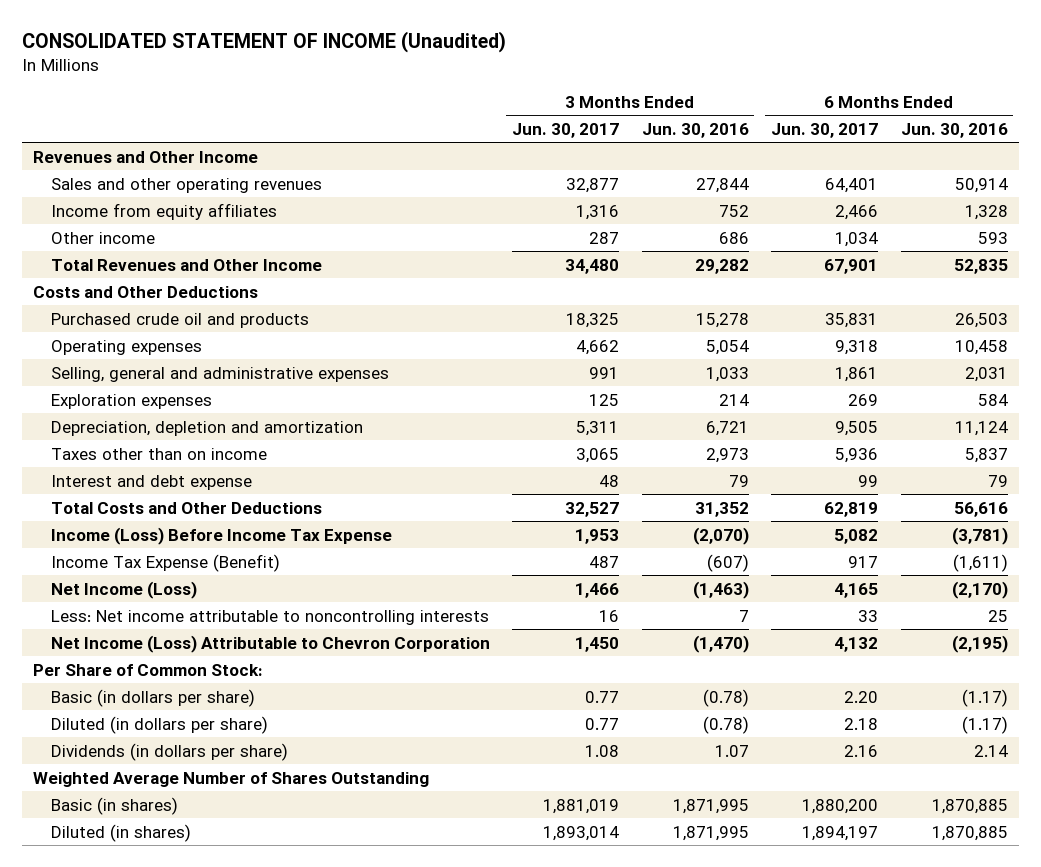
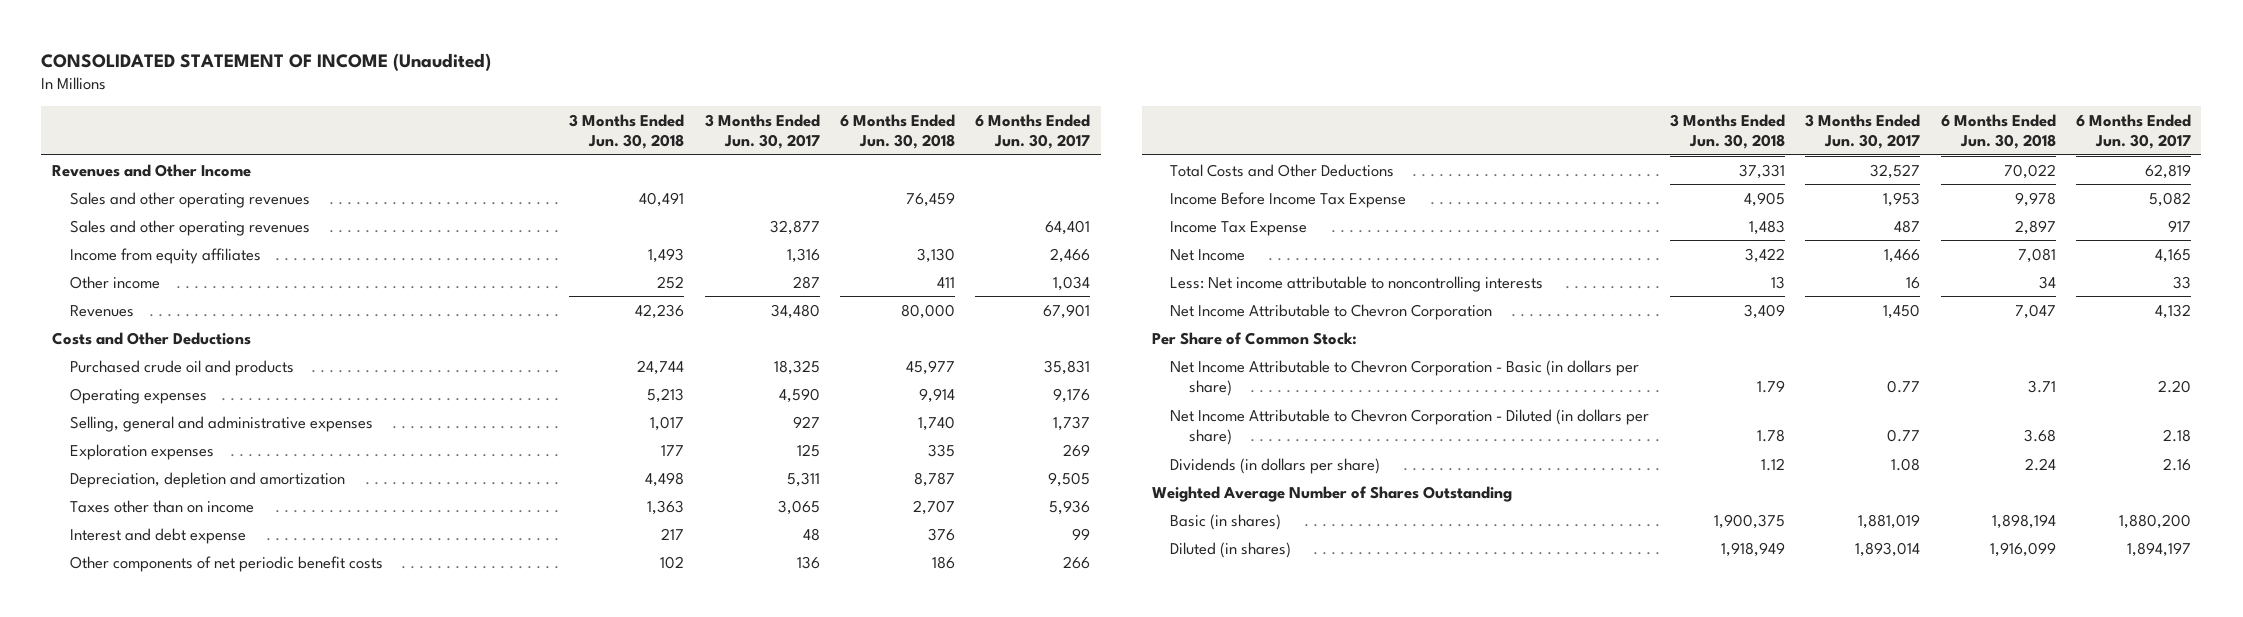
- | 3 Months Ended Jun. 30, 2017 | 3 Months Ended Jun. 30, 2016 | 6 Months Ended Jun. 30, 2017 | 6 Months Ended Jun. 30, 2016
+ | 3 Months Ended Jun. 30, 2018 | 3 Months Ended Jun. 30, 2017 | 6 Months Ended Jun. 30, 2018 | 6 Months Ended Jun. 30, 2017
+ Sales and other operating revenues | 40,491 | | 76,459 |
- Total Revenues and Other Income | 34,480 | 29,282 | 67,901 | 52,835
+ Revenues | 42,236 | 34,480 | 80,000 | 67,901
- Operating expenses | 4,662 | 5,054 | 9,318 | 10,458
- Selling, general and administrative expenses | 991 | 1,033 | 1,861 | 2,031
+ Operating expenses | 5,213 | 4,590 | 9,914 | 9,176
+ Selling, general and administrative expenses | 1,017 | 927 | 1,740 | 1,737
+ Other components of net periodic benefit costs | 102 | 136 | 186 | 266
- Income (Loss) Before Income Tax Expense | 1,953 | (2,070) | 5,082 | (3,781)
- Income Tax Expense (Benefit) | 487 | (607) | 917 | (1,611)
- Net Income (Loss) | 1,466 | (1,463) | 4,165 | (2,170)
+ Income Before Income Tax Expense | 4,905 | 1,953 | 9,978 | 5,082
+ Income Tax Expense | 1,483 | 487 | 2,897 | 917
+ Net Income | 3,422 | 1,466 | 7,081 | 4,165
- Net Income (Loss) Attributable to Chevron Corporation | 1,450 | (1,470) | 4,132 | (2,195)
+ Net Income Attributable to Chevron Corporation | 3,409 | 1,450 | 7,047 | 4,132
- Basic (in dollars per share) | 0.77 | (0.78) | 2.20 | (1.17)
- Diluted (in dollars per share) | 0.77 | (0.78) | 2.18 | (1.17)
+ Net Income Attributable to Chevron Corporation - Basic (in dollars per share) | 1.79 | 0.77 | 3.71 | 2.20
+ Net Income Attributable to Chevron Corporation - Diluted (in dollars per share) | 1.78 | 0.77 | 3.68 | 2.18

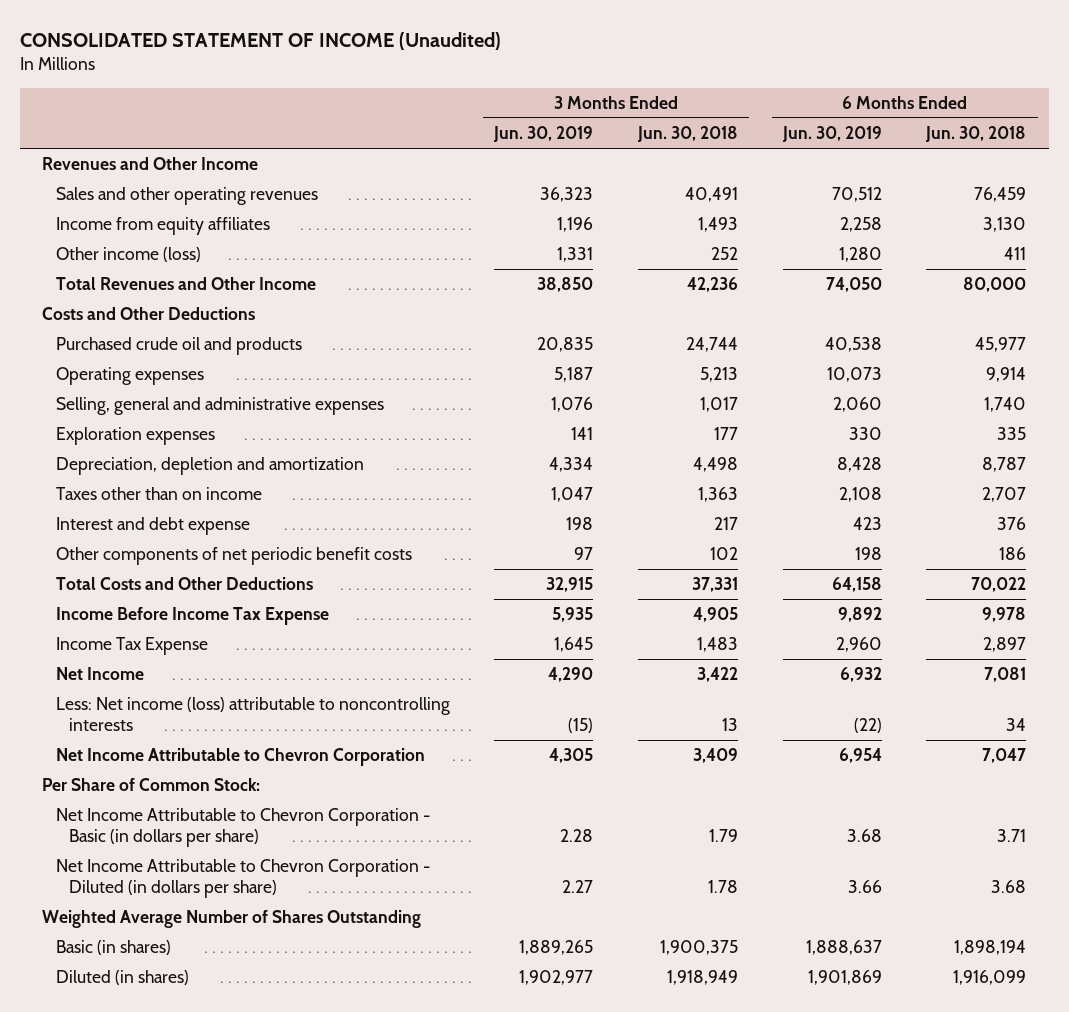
- | 3 Months Ended Jun. 30, 2018 | 3 Months Ended Jun. 30, 2017 | 6 Months Ended Jun. 30, 2018 | 6 Months Ended Jun. 30, 2017
+ | 3 Months Ended Jun. 30, 2019 | 3 Months Ended Jun. 30, 2018 | 6 Months Ended Jun. 30, 2019 | 6 Months Ended Jun. 30, 2018
- Sales and other operating revenues | | 32,877 | | 64,401
- Other income | 252 | 287 | 411 | 1,034
- Revenues | 42,236 | 34,480 | 80,000 | 67,901
+ Other income (loss) | 1,331 | 252 | 1,280 | 411
+ Total Revenues and Other Income | 38,850 | 42,236 | 74,050 | 80,000
- Less: Net income attributable to noncontrolling interests | 13 | 16 | 34 | 33
+ Less: Net income (loss) attributable to noncontrolling interests | (15) | 13 | (22) | 34
- Dividends (in dollars per share) | 1.12 | 1.08 | 2.24 | 2.16

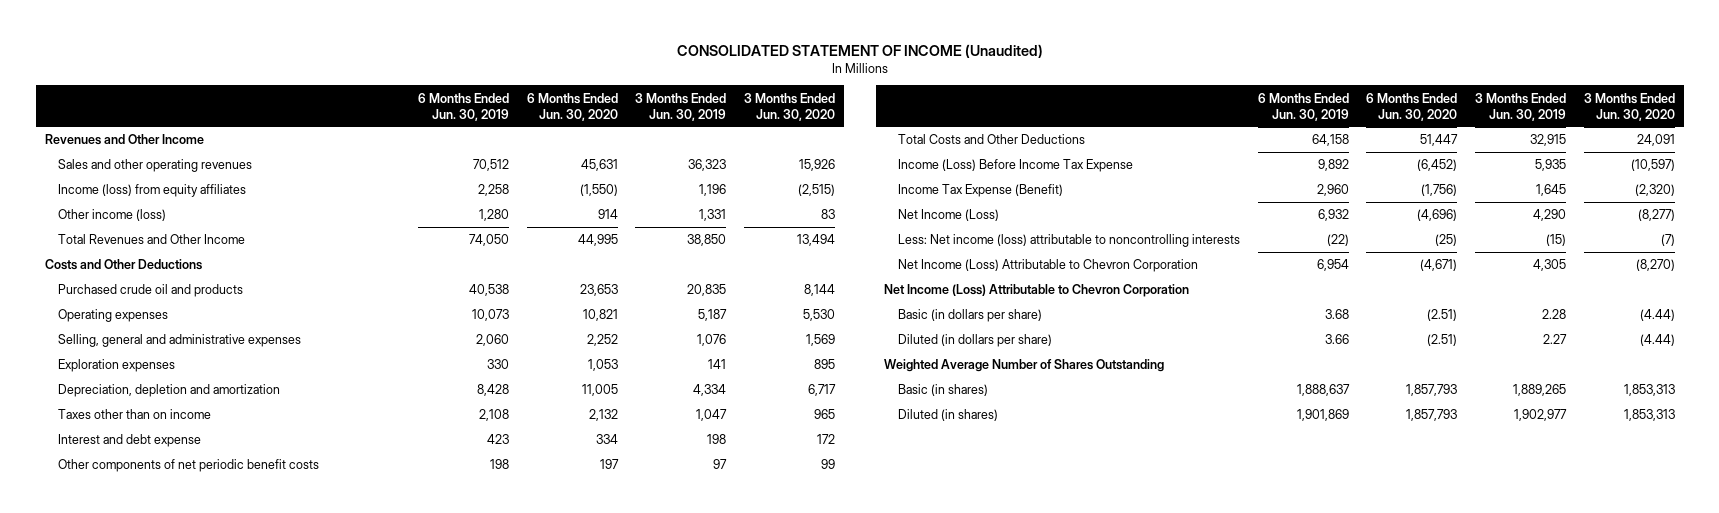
- | 3 Months Ended Jun. 30, 2019 | 3 Months Ended Jun. 30, 2018 | 6 Months Ended Jun. 30, 2019 | 6 Months Ended Jun. 30, 2018
+ | 6 Months Ended Jun. 30, 2019 | 6 Months Ended Jun. 30, 2020 | 3 Months Ended Jun. 30, 2019 | 3 Months Ended Jun. 30, 2020
- Income from equity affiliates | 1,196 | 1,493 | 2,258 | 3,130
+ Income (loss) from equity affiliates | 2,258 | (1,550) | 1,196 | (2,515)
- Income Before Income Tax Expense | 5,935 | 4,905 | 9,892 | 9,978
- Income Tax Expense | 1,645 | 1,483 | 2,960 | 2,897
- Net Income | 4,290 | 3,422 | 6,932 | 7,081
+ Income (Loss) Before Income Tax Expense | 9,892 | (6,452) | 5,935 | (10,597)
+ Income Tax Expense (Benefit) | 2,960 | (1,756) | 1,645 | (2,320)
+ Net Income (Loss) | 6,932 | (4,696) | 4,290 | (8,277)
- Net Income Attributable to Chevron Corporation | 4,305 | 3,409 | 6,954 | 7,047
- Per Share of Common Stock:
- Net Income Attributable to Chevron Corporation - Basic (in dollars per share) | 2.28 | 1.79 | 3.68 | 3.71
- Net Income Attributable to Chevron Corporation - Diluted (in dollars per share) | 2.27 | 1.78 | 3.66 | 3.68
+ Net Income (Loss) Attributable to Chevron Corporation | 6,954 | (4,671) | 4,305 | (8,270)
+ Net Income (Loss) Attributable to Chevron Corporation
+ Basic (in dollars per share) | 3.68 | (2.51) | 2.28 | (4.44)
+ Diluted (in dollars per share) | 3.66 | (2.51) | 2.27 | (4.44)

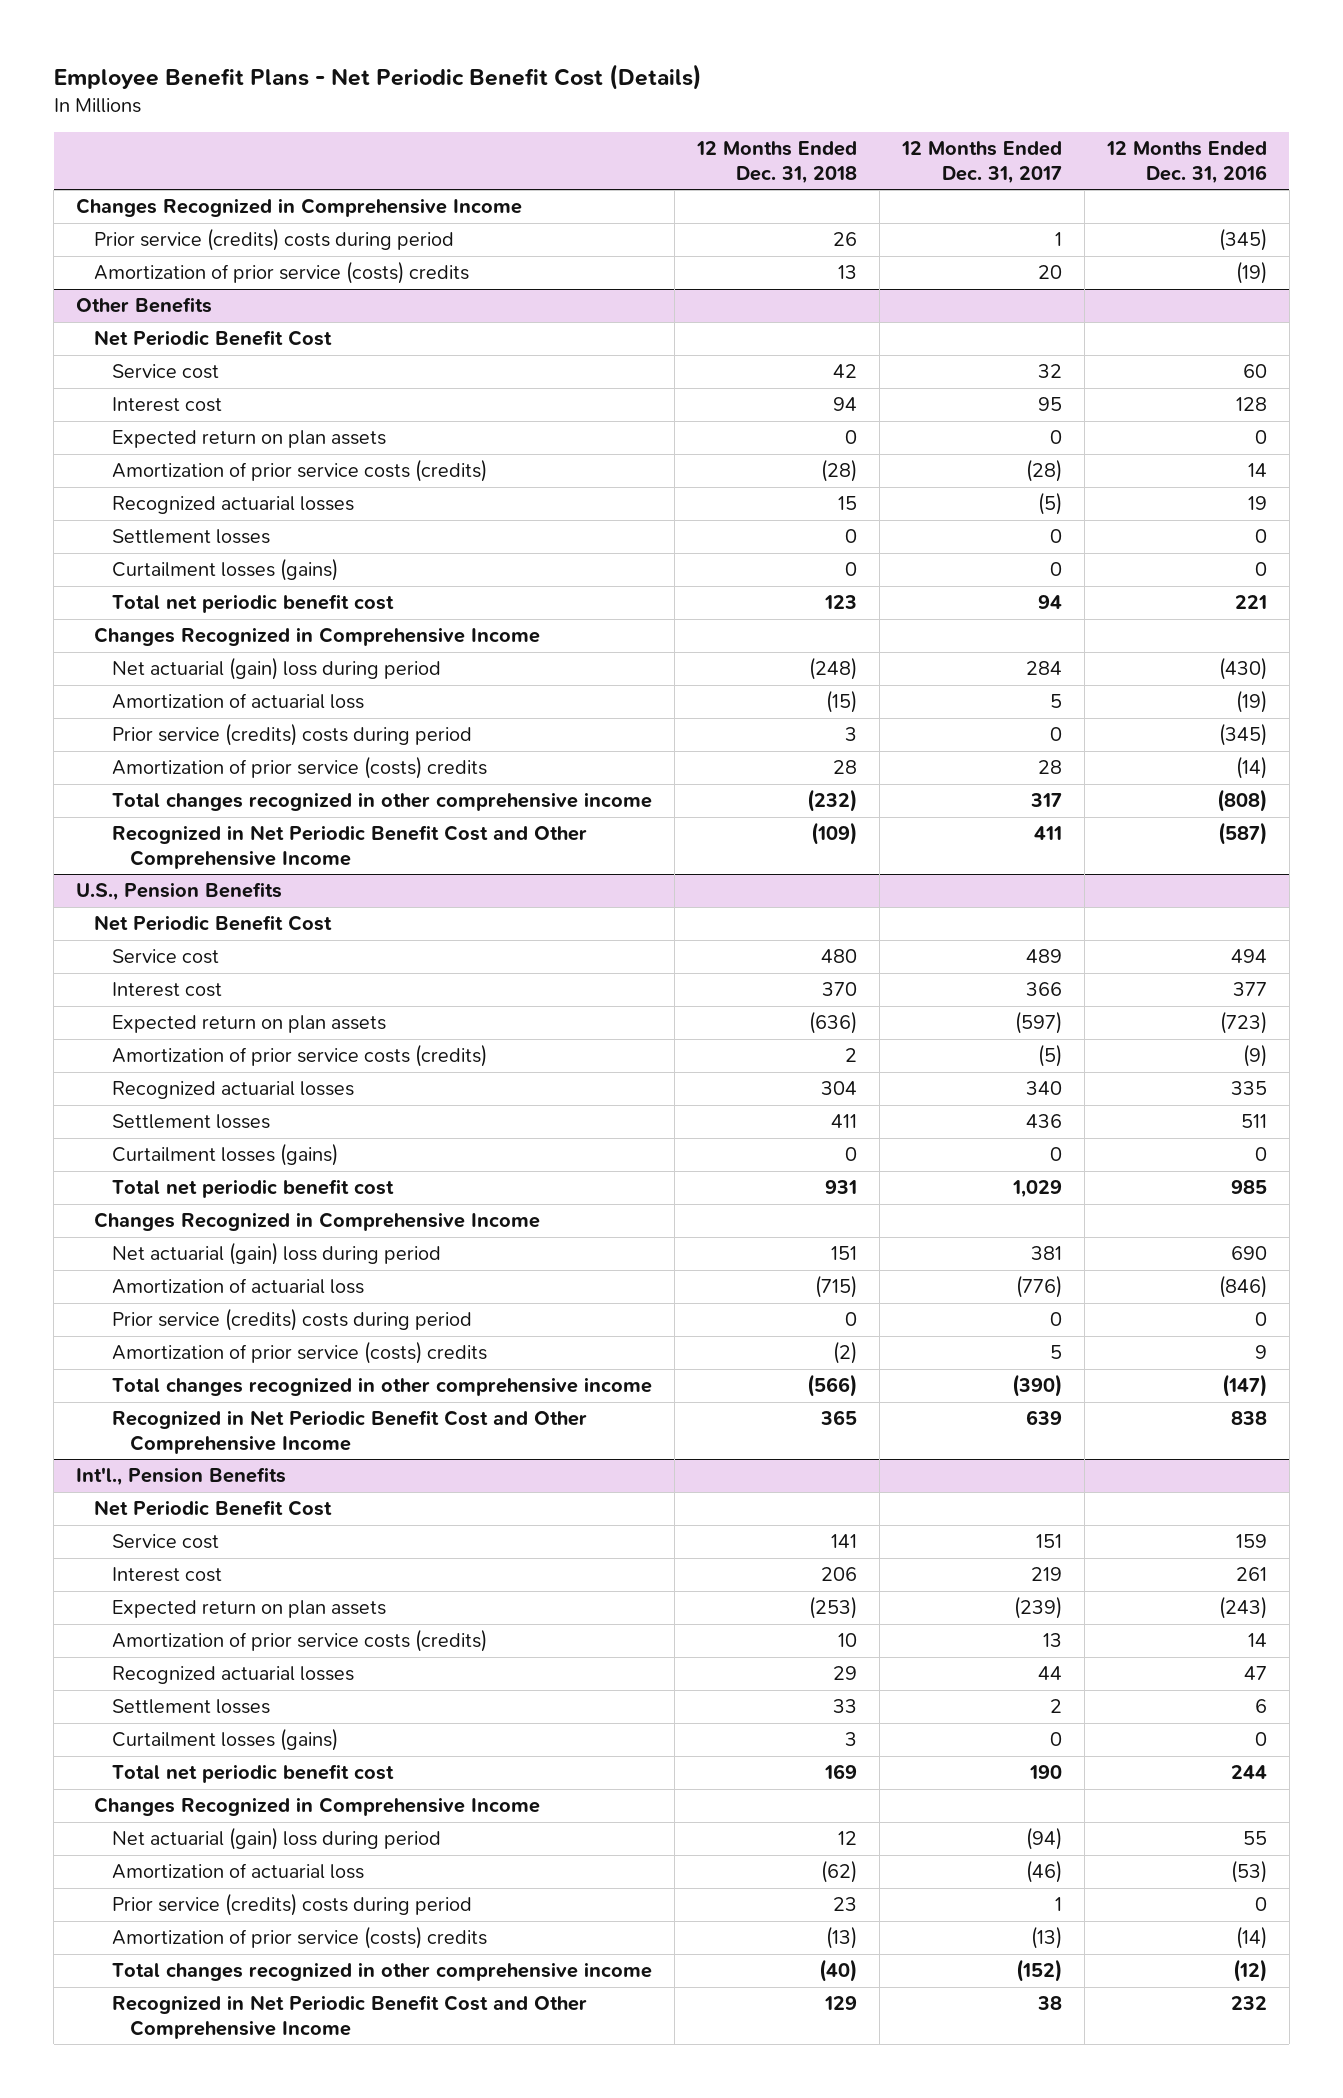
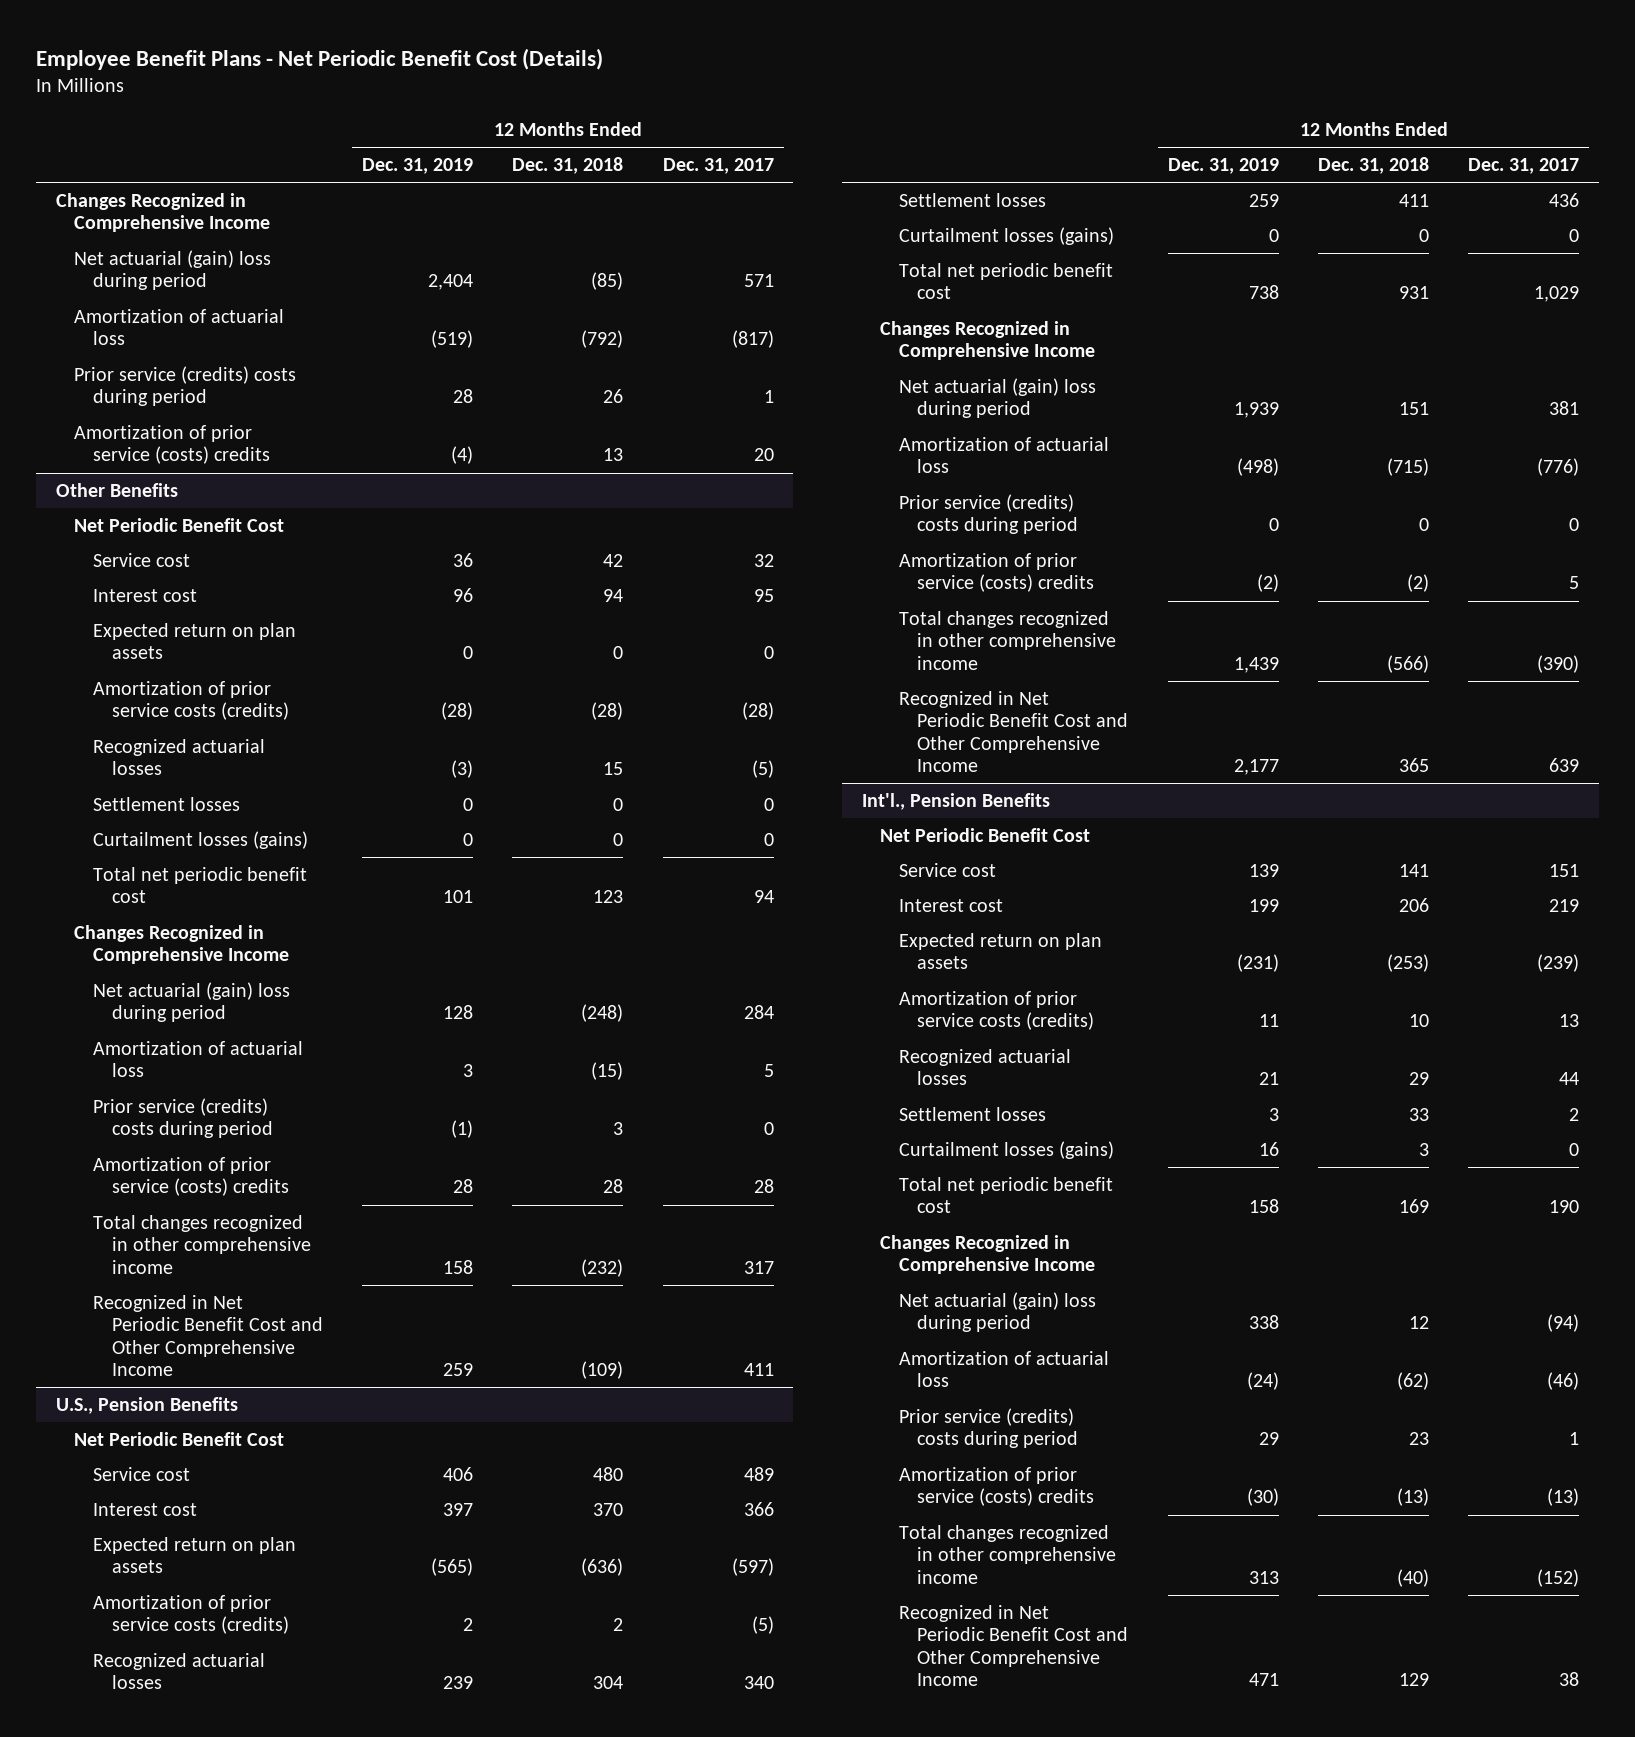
- | 12 Months Ended Dec. 31, 2018 | 12 Months Ended Dec. 31, 2017 | 12 Months Ended Dec. 31, 2016
+ | 12 Months Ended Dec. 31, 2019 | 12 Months Ended Dec. 31, 2018 | 12 Months Ended Dec. 31, 2017
+ Net actuarial (gain) loss during period | 2,404 | (85) | 571
+ Amortization of actuarial loss | (519) | (792) | (817)

